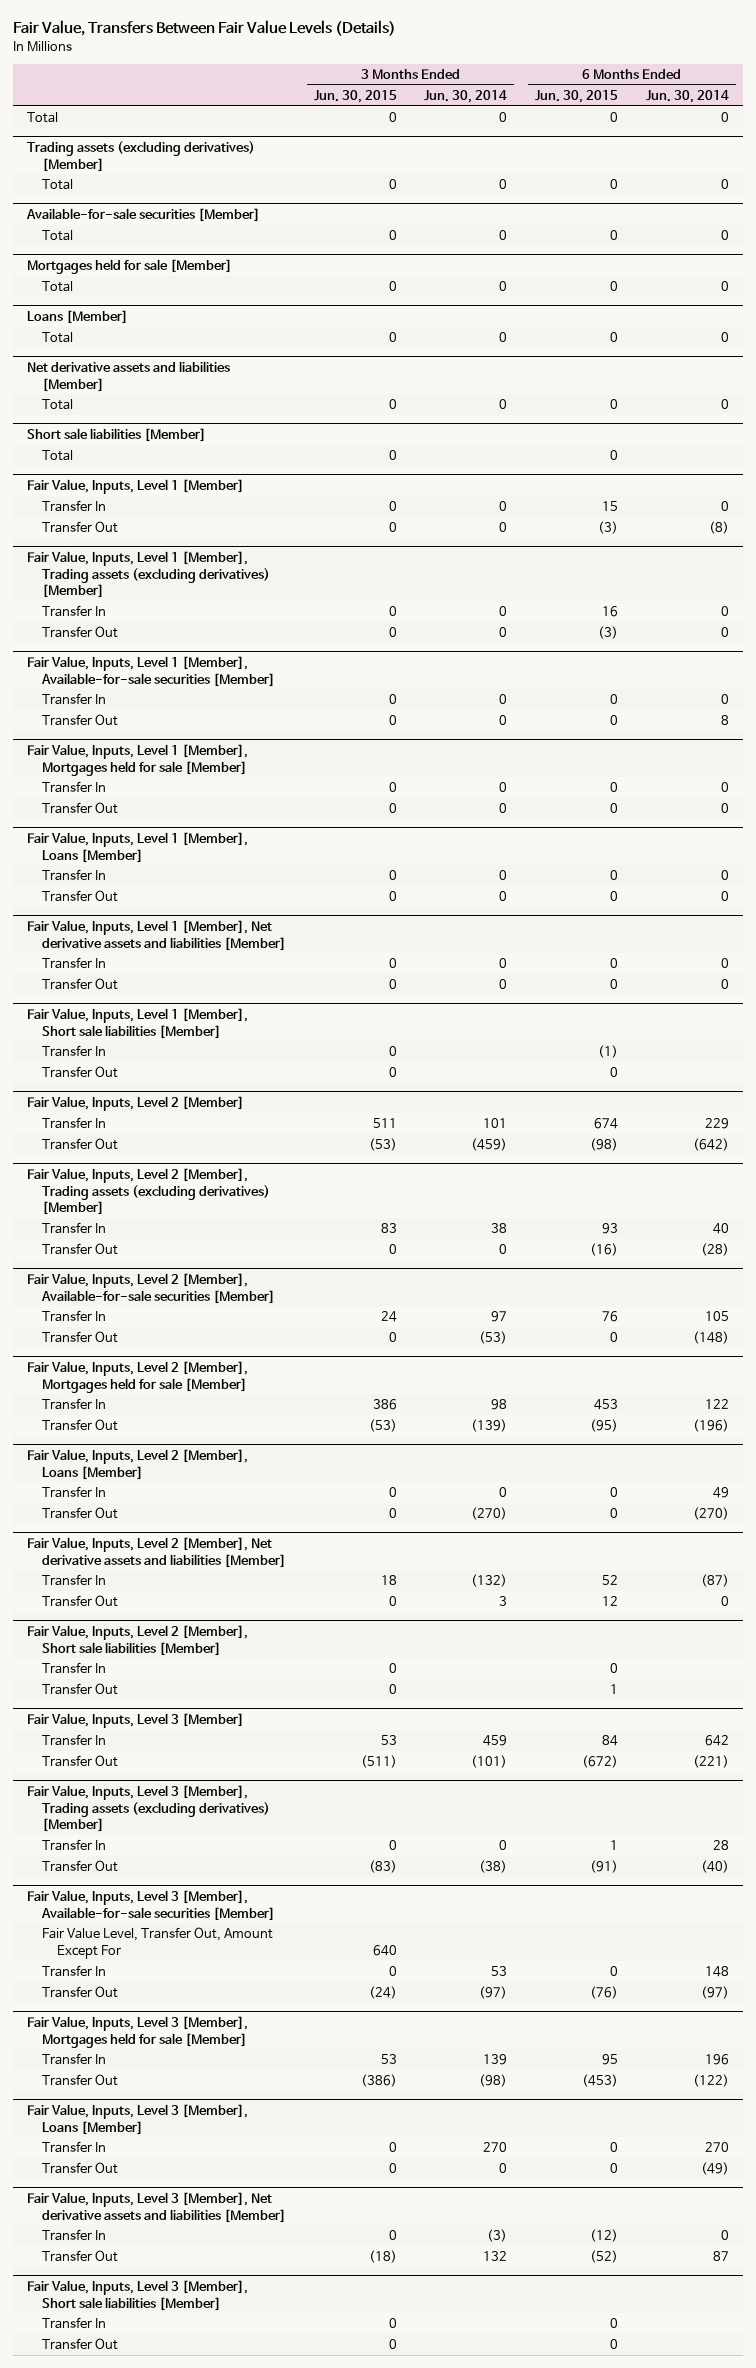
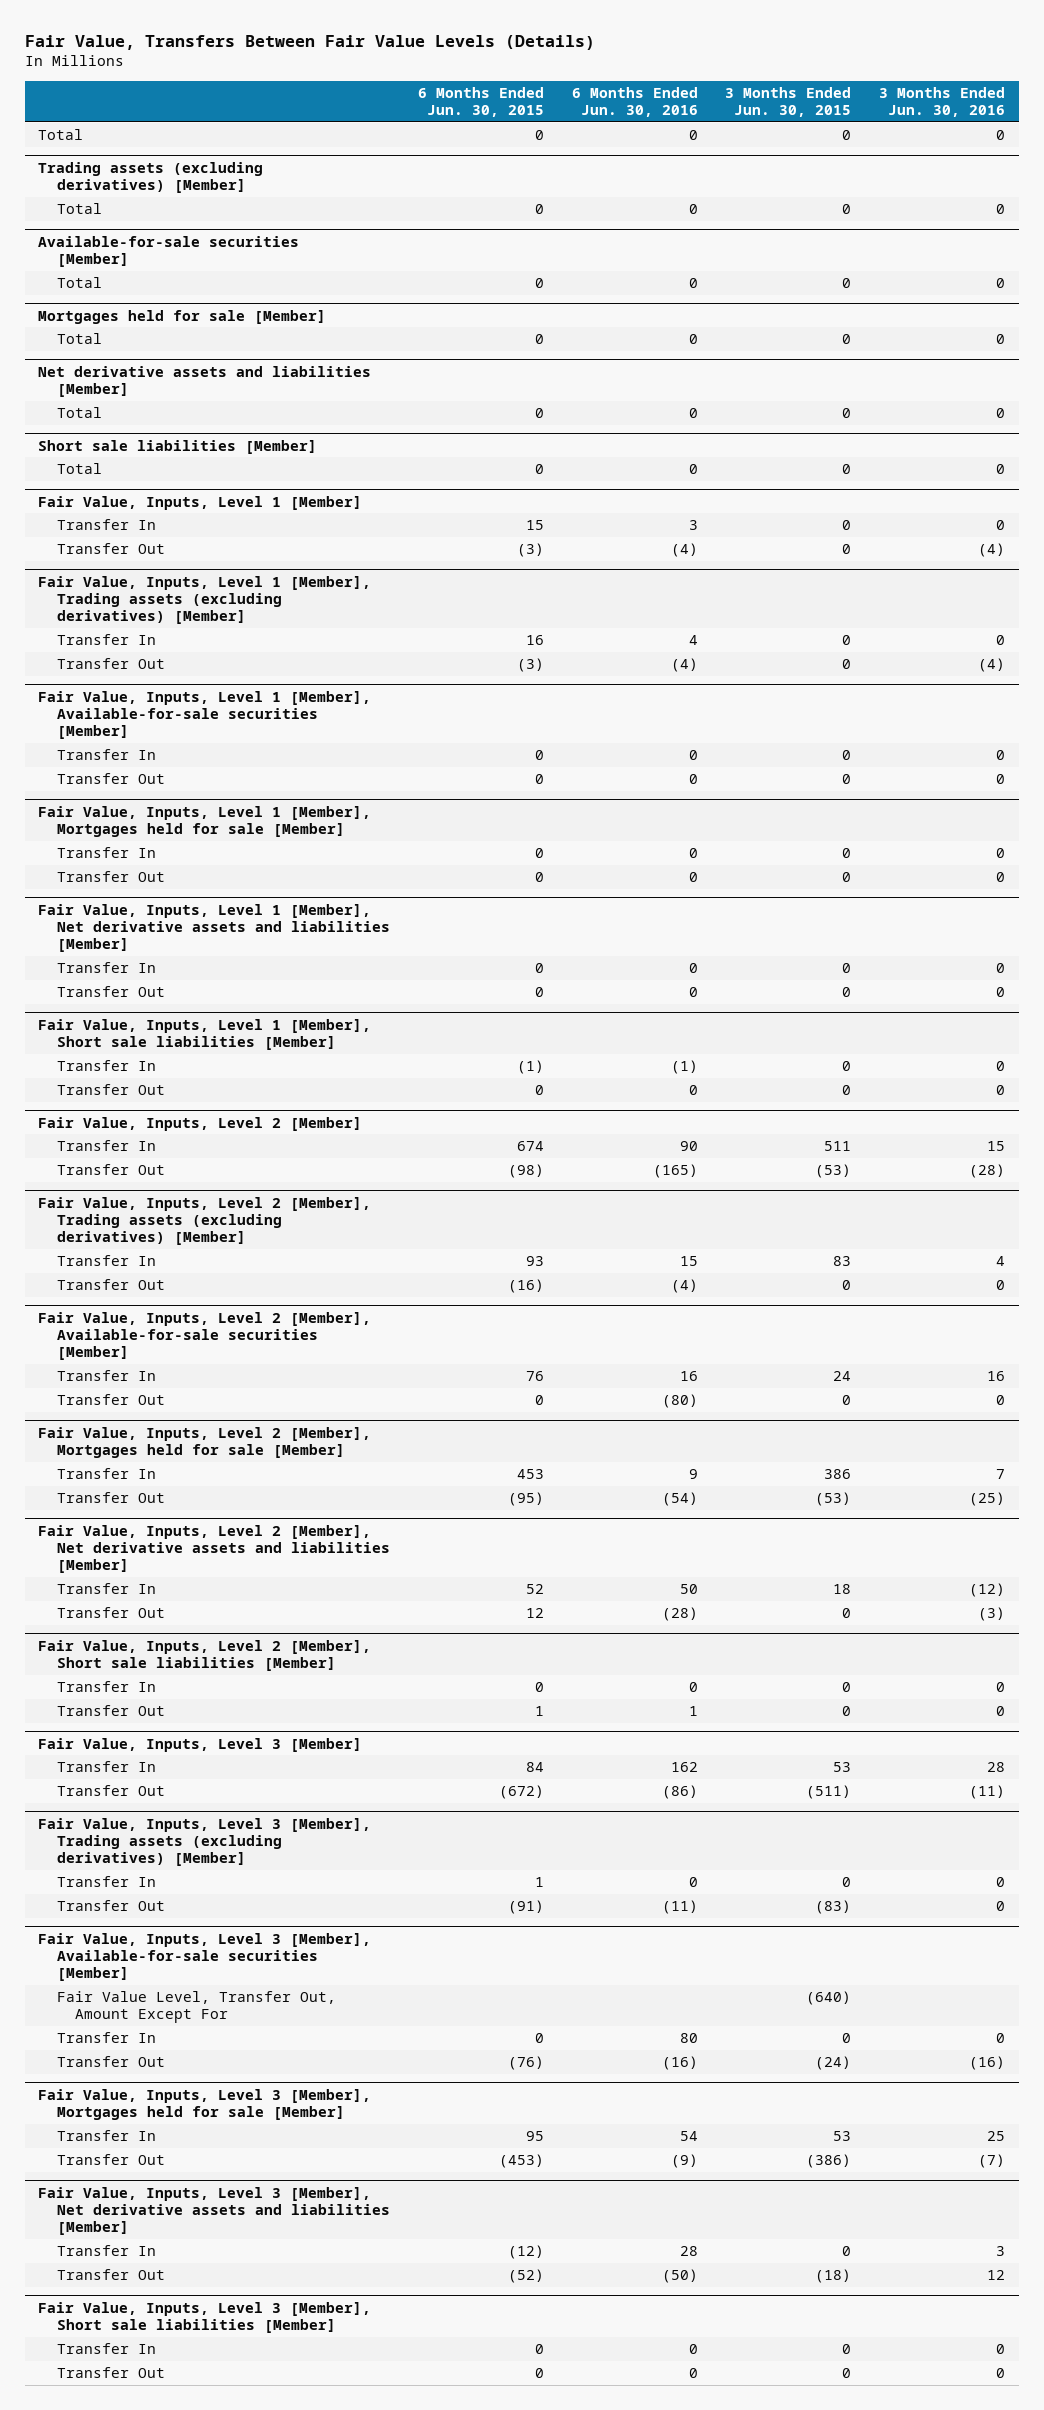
- | 3 Months Ended Jun. 30, 2015 | 3 Months Ended Jun. 30, 2014 | 6 Months Ended Jun. 30, 2015 | 6 Months Ended Jun. 30, 2014
+ | 6 Months Ended Jun. 30, 2015 | 6 Months Ended Jun. 30, 2016 | 3 Months Ended Jun. 30, 2015 | 3 Months Ended Jun. 30, 2016
- Loans [Member]
- Total | 0 | 0 | 0 | 0
- Fair Value, Inputs, Level 1 [Member], Loans [Member]
- Transfer In | 0 | 0 | 0 | 0
- Transfer Out | 0 | 0 | 0 | 0
- Fair Value, Inputs, Level 2 [Member], Loans [Member]
- Transfer In | 0 | 0 | 0 | 49
- Transfer Out | 0 | (270) | 0 | (270)
@ Fair Value, Inputs, Level 3 [Member], Available-for-sale securities [Member]
- Fair Value Level, Transfer Out, Amount Except For | 640 | | |
+ Fair Value Level, Transfer Out, Amount Except For | | | (640) |
- Fair Value, Inputs, Level 3 [Member], Loans [Member]
- Transfer In | 0 | 270 | 0 | 270
- Transfer Out | 0 | 0 | 0 | (49)

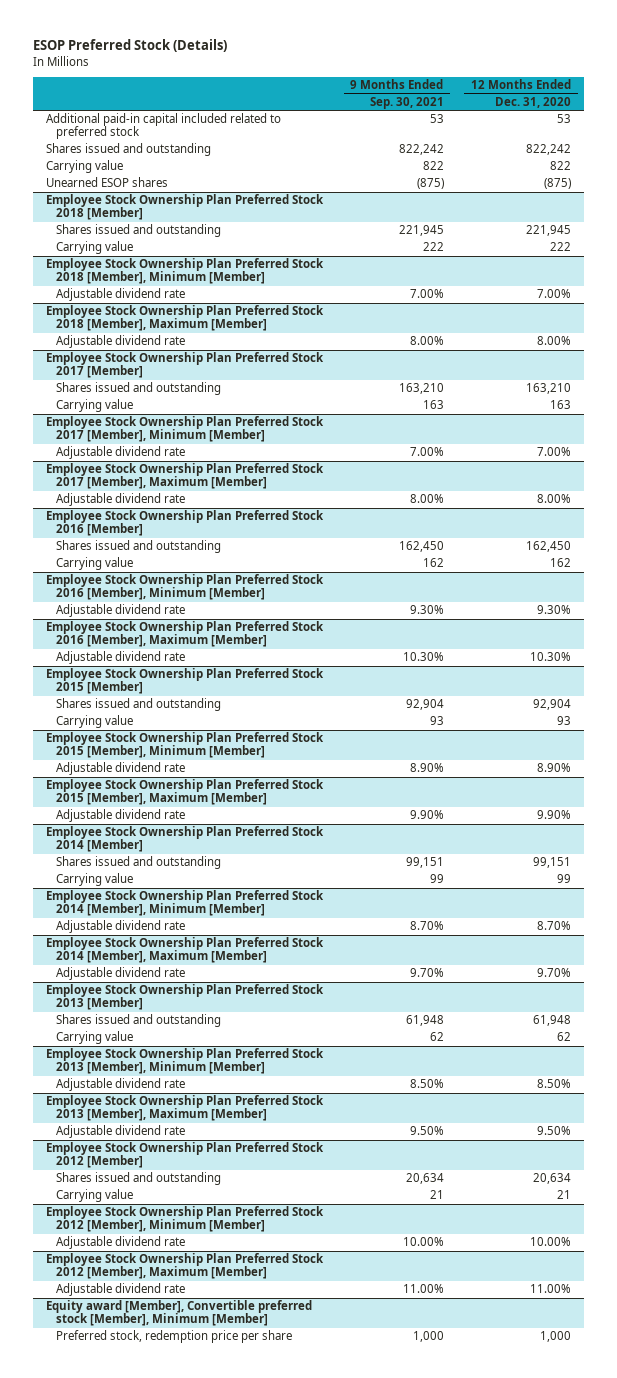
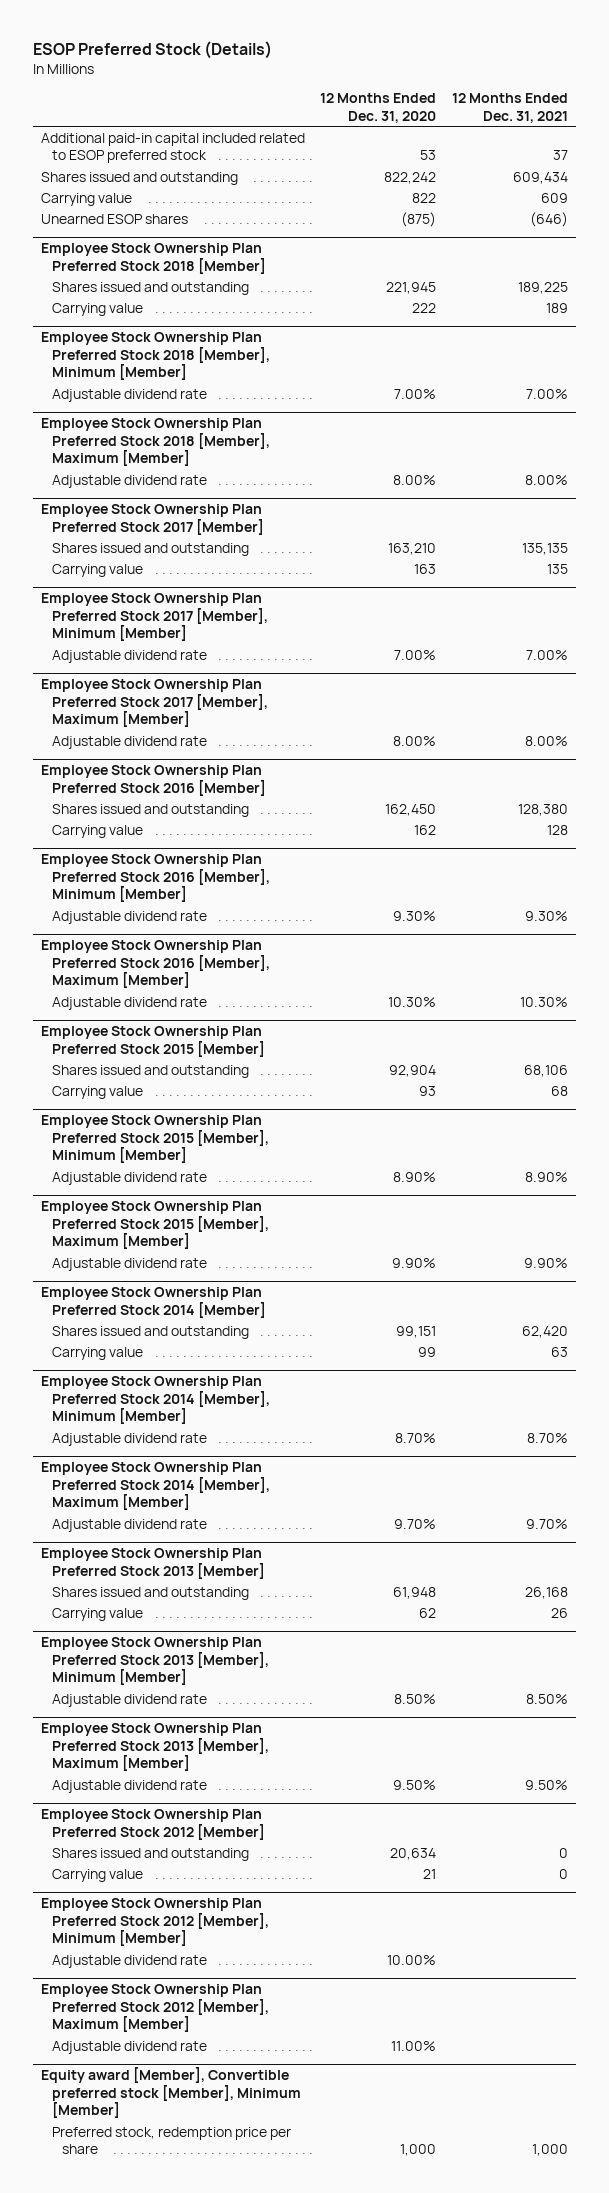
- | 9 Months Ended Sep. 30, 2021 | 12 Months Ended Dec. 31, 2020
+ | 12 Months Ended Dec. 31, 2020 | 12 Months Ended Dec. 31, 2021
- Additional paid-in capital included related to preferred stock | 53 | 53
+ Additional paid-in capital included related to ESOP preferred stock | 53 | 37

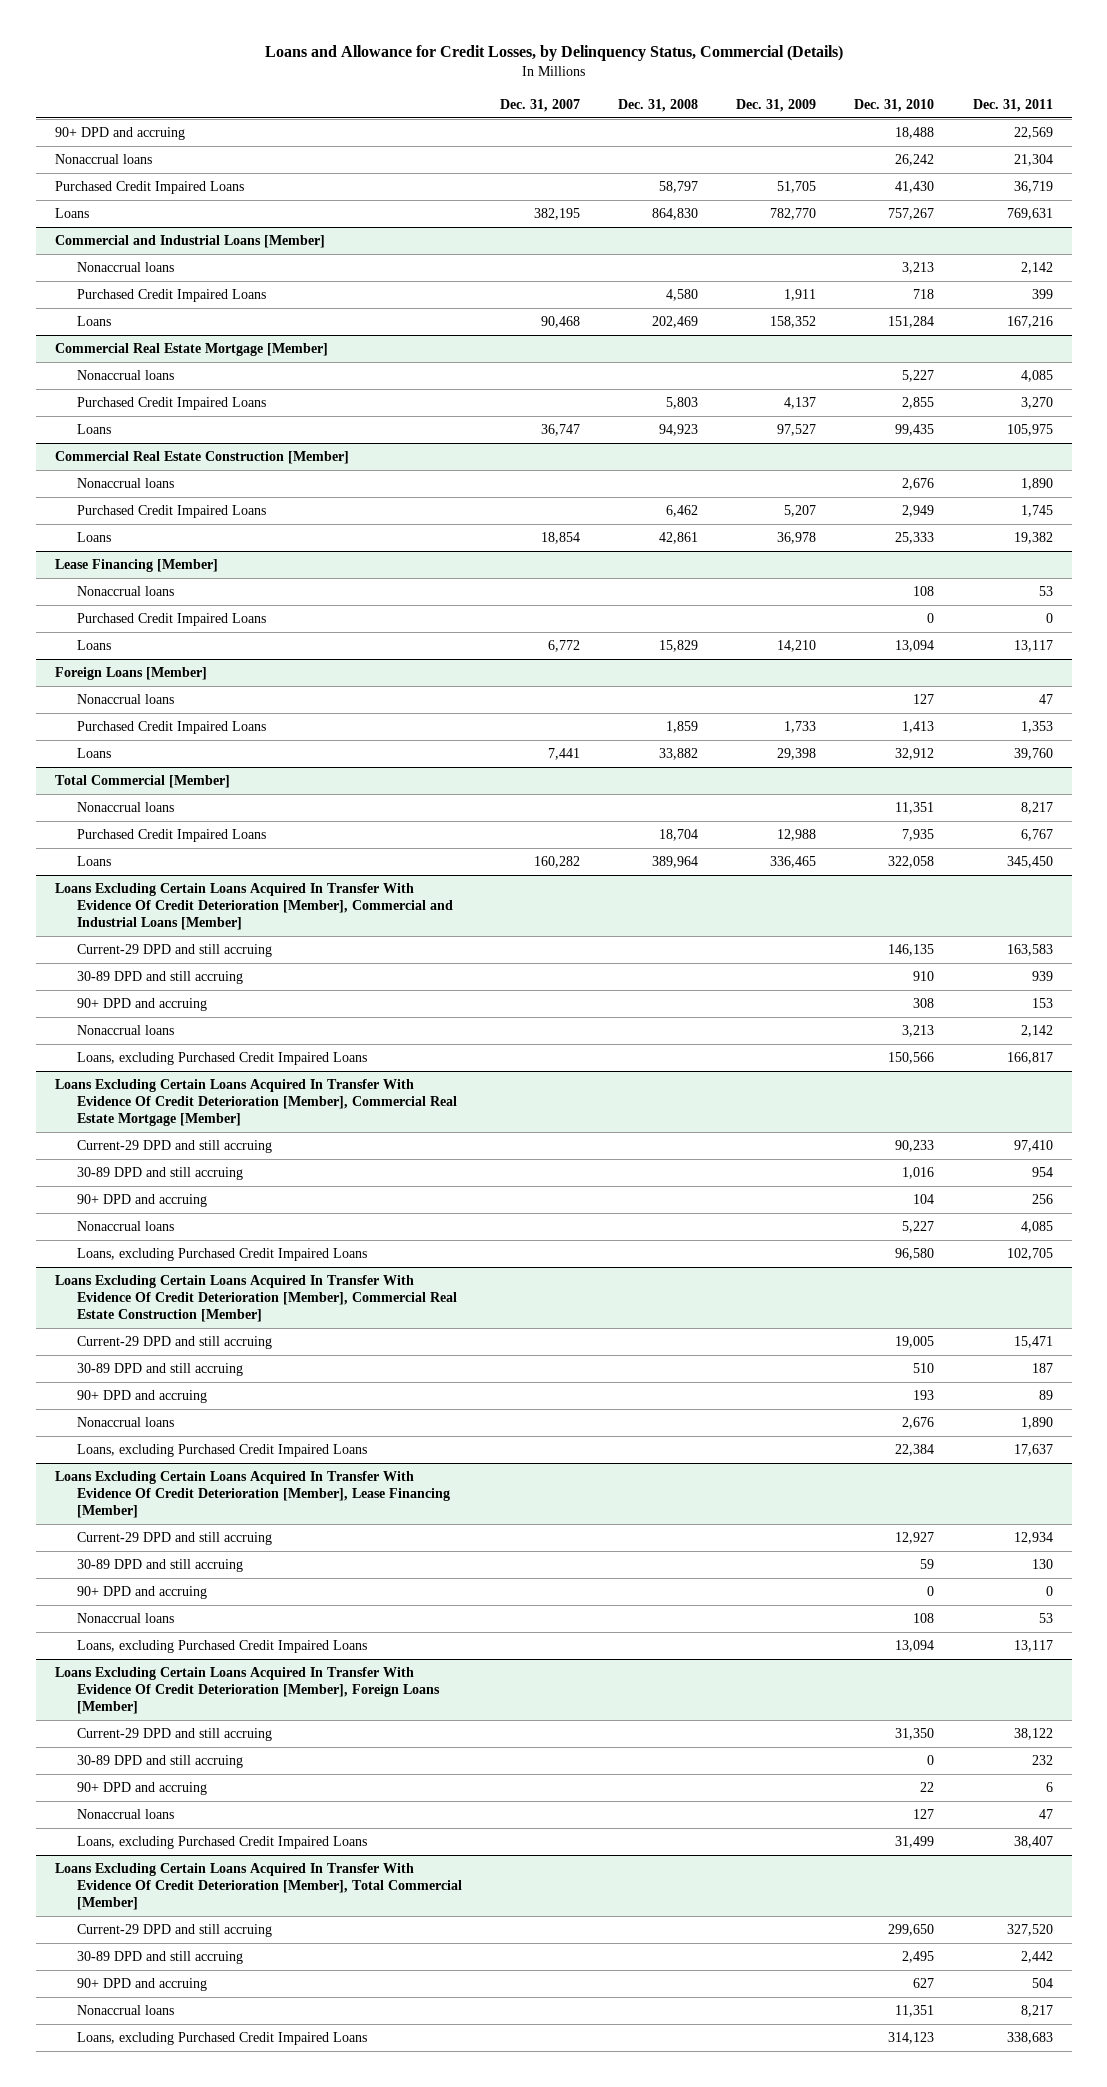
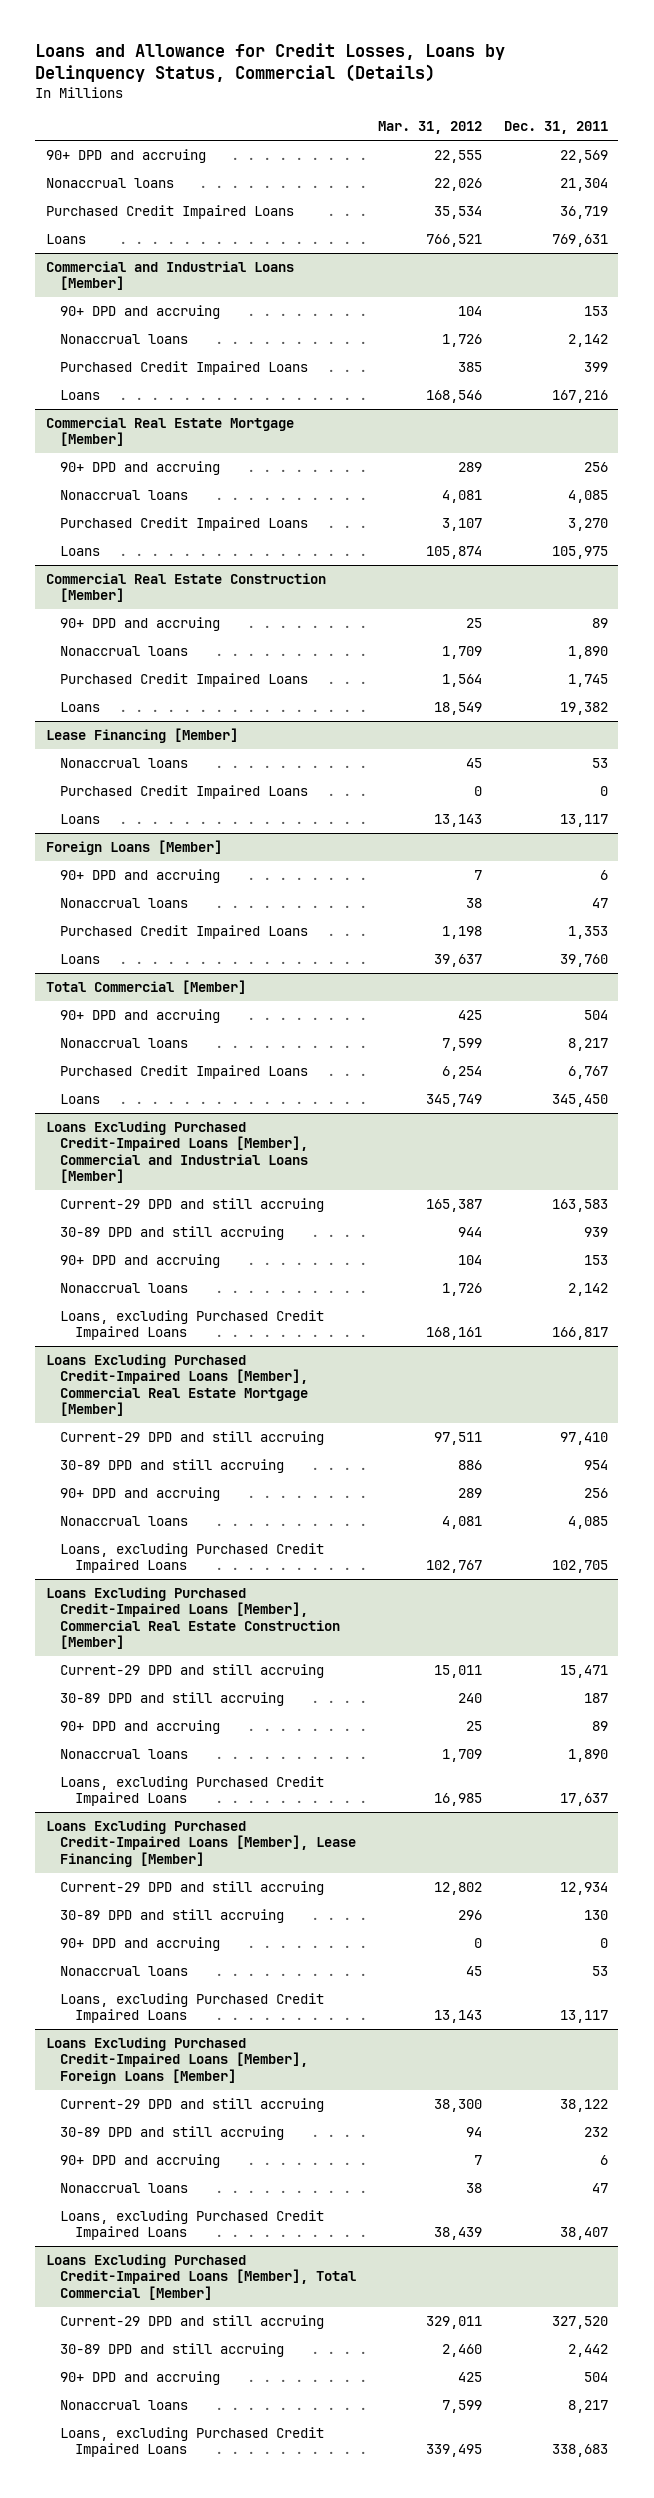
- Loans and Allowance for Credit Losses, by Delinquency Status, Commercial (Details)
+ Loans and Allowance for Credit Losses, Loans by Delinquency Status, Commercial (Details)
- | Dec. 31, 2007 | Dec. 31, 2008 | Dec. 31, 2009 | Dec. 31, 2010 | Dec. 31, 2011
+ | Mar. 31, 2012 | Dec. 31, 2011
@ Commercial and Industrial Loans [Member]
+ 90+ DPD and accruing | 104 | 153
@ Commercial Real Estate Mortgage [Member]
+ 90+ DPD and accruing | 289 | 256
@ Commercial Real Estate Construction [Member]
+ 90+ DPD and accruing | 25 | 89
@ Foreign Loans [Member]
+ 90+ DPD and accruing | 7 | 6
@ Total Commercial [Member]
+ 90+ DPD and accruing | 425 | 504
- Loans Excluding Certain Loans Acquired In Transfer With Evidence Of Credit Deterioration [Member], Commercial and Industrial Loans [Member]
+ Loans Excluding Purchased Credit-Impaired Loans [Member], Commercial and Industrial Loans [Member]
- Loans Excluding Certain Loans Acquired In Transfer With Evidence Of Credit Deterioration [Member], Commercial Real Estate Mortgage [Member]
+ Loans Excluding Purchased Credit-Impaired Loans [Member], Commercial Real Estate Mortgage [Member]
- Loans Excluding Certain Loans Acquired In Transfer With Evidence Of Credit Deterioration [Member], Commercial Real Estate Construction [Member]
+ Loans Excluding Purchased Credit-Impaired Loans [Member], Commercial Real Estate Construction [Member]
- Loans Excluding Certain Loans Acquired In Transfer With Evidence Of Credit Deterioration [Member], Lease Financing [Member]
+ Loans Excluding Purchased Credit-Impaired Loans [Member], Lease Financing [Member]
- Loans Excluding Certain Loans Acquired In Transfer With Evidence Of Credit Deterioration [Member], Foreign Loans [Member]
+ Loans Excluding Purchased Credit-Impaired Loans [Member], Foreign Loans [Member]
- Loans Excluding Certain Loans Acquired In Transfer With Evidence Of Credit Deterioration [Member], Total Commercial [Member]
+ Loans Excluding Purchased Credit-Impaired Loans [Member], Total Commercial [Member]

